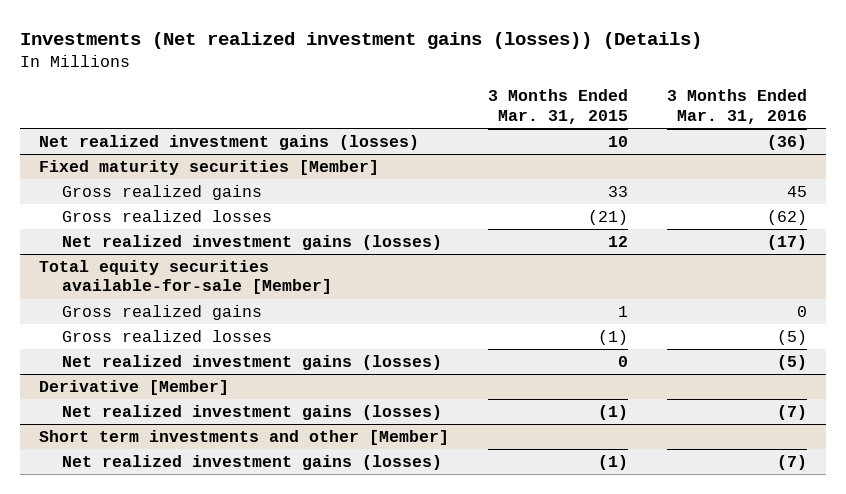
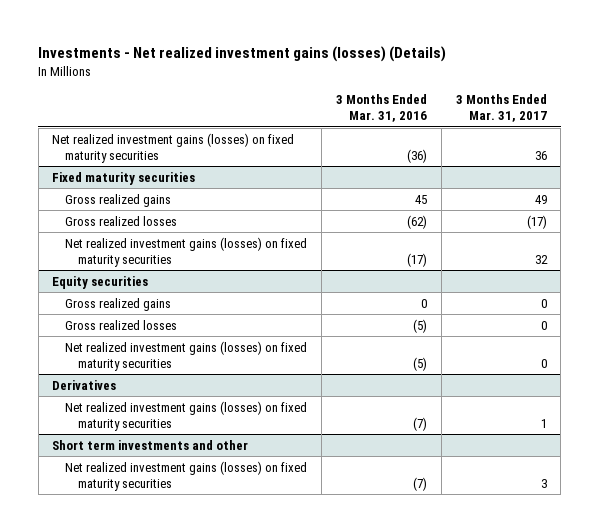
- Investments (Net realized investment gains (losses)) (Details)
+ Investments - Net realized investment gains (losses) (Details)
- | 3 Months Ended Mar. 31, 2015 | 3 Months Ended Mar. 31, 2016
+ | 3 Months Ended Mar. 31, 2016 | 3 Months Ended Mar. 31, 2017
- Net realized investment gains (losses) | 10 | (36)
- Fixed maturity securities [Member]
+ Net realized investment gains (losses) on fixed maturity securities | (36) | 36
+ Fixed maturity securities
- Net realized investment gains (losses) | 12 | (17)
- Total equity securities available-for-sale [Member]
+ Net realized investment gains (losses) on fixed maturity securities | (17) | 32
+ Equity securities
- Net realized investment gains (losses) | 0 | (5)
- Derivative [Member]
- Net realized investment gains (losses) | (1) | (7)
- Short term investments and other [Member]
- Net realized investment gains (losses) | (1) | (7)
+ Net realized investment gains (losses) on fixed maturity securities | (5) | 0
+ Derivatives
+ Net realized investment gains (losses) on fixed maturity securities | (7) | 1
+ Short term investments and other
+ Net realized investment gains (losses) on fixed maturity securities | (7) | 3

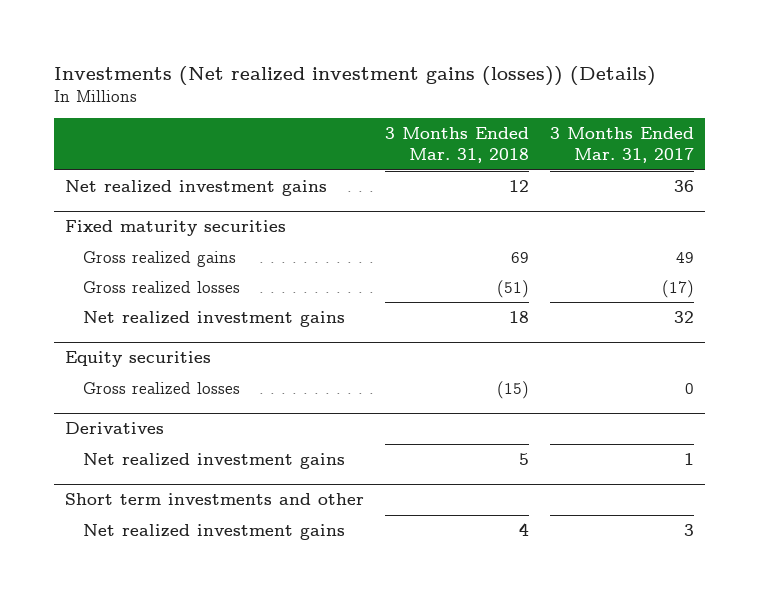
- Investments - Net realized investment gains (losses) (Details)
+ Investments (Net realized investment gains (losses)) (Details)
- | 3 Months Ended Mar. 31, 2016 | 3 Months Ended Mar. 31, 2017
+ | 3 Months Ended Mar. 31, 2018 | 3 Months Ended Mar. 31, 2017
- Net realized investment gains (losses) on fixed maturity securities | (36) | 36
+ Net realized investment gains | 12 | 36
@ Fixed maturity securities
- Net realized investment gains (losses) on fixed maturity securities | (17) | 32
+ Net realized investment gains | 18 | 32
@ Equity securities
- Gross realized gains | 0 | 0
- Net realized investment gains (losses) on fixed maturity securities | (5) | 0
@ Derivatives
- Net realized investment gains (losses) on fixed maturity securities | (7) | 1
+ Net realized investment gains | 5 | 1
@ Short term investments and other
- Net realized investment gains (losses) on fixed maturity securities | (7) | 3
+ Net realized investment gains | 4 | 3

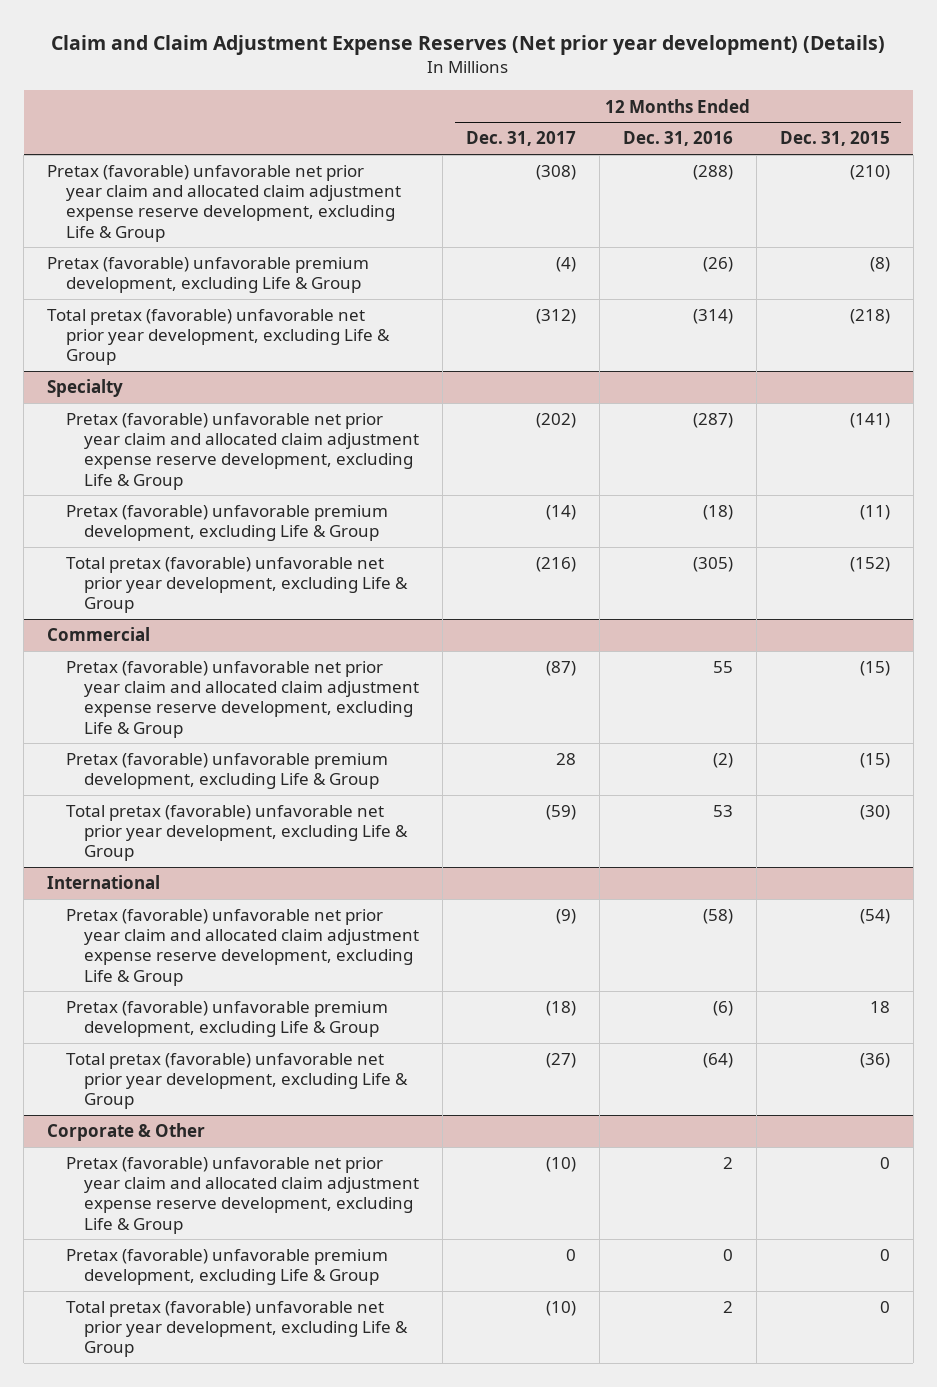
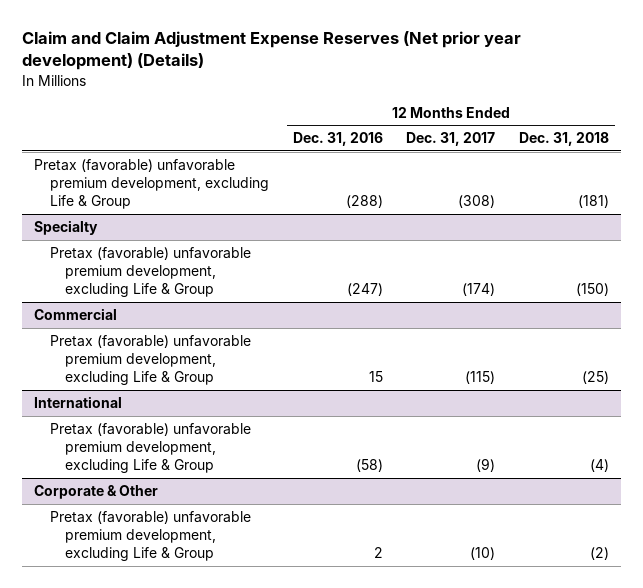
- | 12 Months Ended Dec. 31, 2017 | 12 Months Ended Dec. 31, 2016 | 12 Months Ended Dec. 31, 2015
+ | 12 Months Ended Dec. 31, 2016 | 12 Months Ended Dec. 31, 2017 | 12 Months Ended Dec. 31, 2018
- Pretax (favorable) unfavorable net prior year claim and allocated claim adjustment expense reserve development, excluding Life & Group | (308) | (288) | (210)
- Pretax (favorable) unfavorable premium development, excluding Life & Group | (4) | (26) | (8)
- Total pretax (favorable) unfavorable net prior year development, excluding Life & Group | (312) | (314) | (218)
+ Pretax (favorable) unfavorable premium development, excluding Life & Group | (288) | (308) | (181)
@ Specialty
- Pretax (favorable) unfavorable net prior year claim and allocated claim adjustment expense reserve development, excluding Life & Group | (202) | (287) | (141)
- Pretax (favorable) unfavorable premium development, excluding Life & Group | (14) | (18) | (11)
- Total pretax (favorable) unfavorable net prior year development, excluding Life & Group | (216) | (305) | (152)
+ Pretax (favorable) unfavorable premium development, excluding Life & Group | (247) | (174) | (150)
@ Commercial
- Pretax (favorable) unfavorable net prior year claim and allocated claim adjustment expense reserve development, excluding Life & Group | (87) | 55 | (15)
- Pretax (favorable) unfavorable premium development, excluding Life & Group | 28 | (2) | (15)
- Total pretax (favorable) unfavorable net prior year development, excluding Life & Group | (59) | 53 | (30)
+ Pretax (favorable) unfavorable premium development, excluding Life & Group | 15 | (115) | (25)
@ International
- Pretax (favorable) unfavorable net prior year claim and allocated claim adjustment expense reserve development, excluding Life & Group | (9) | (58) | (54)
- Pretax (favorable) unfavorable premium development, excluding Life & Group | (18) | (6) | 18
- Total pretax (favorable) unfavorable net prior year development, excluding Life & Group | (27) | (64) | (36)
+ Pretax (favorable) unfavorable premium development, excluding Life & Group | (58) | (9) | (4)
@ Corporate & Other
- Pretax (favorable) unfavorable net prior year claim and allocated claim adjustment expense reserve development, excluding Life & Group | (10) | 2 | 0
- Pretax (favorable) unfavorable premium development, excluding Life & Group | 0 | 0 | 0
- Total pretax (favorable) unfavorable net prior year development, excluding Life & Group | (10) | 2 | 0
+ Pretax (favorable) unfavorable premium development, excluding Life & Group | 2 | (10) | (2)

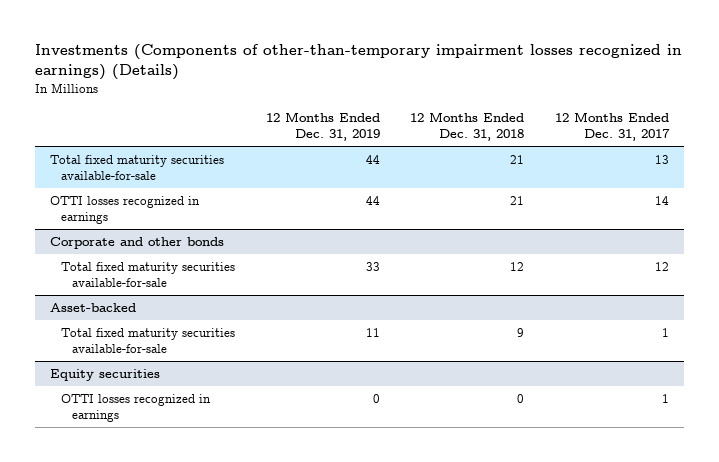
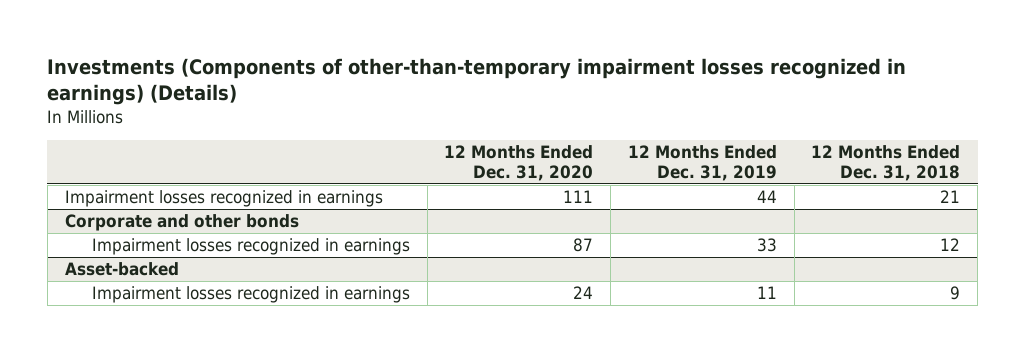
- | 12 Months Ended Dec. 31, 2019 | 12 Months Ended Dec. 31, 2018 | 12 Months Ended Dec. 31, 2017
+ | 12 Months Ended Dec. 31, 2020 | 12 Months Ended Dec. 31, 2019 | 12 Months Ended Dec. 31, 2018
- Total fixed maturity securities available-for-sale | 44 | 21 | 13
- OTTI losses recognized in earnings | 44 | 21 | 14
+ Impairment losses recognized in earnings | 111 | 44 | 21
@ Corporate and other bonds
- Total fixed maturity securities available-for-sale | 33 | 12 | 12
+ Impairment losses recognized in earnings | 87 | 33 | 12
@ Asset-backed
- Total fixed maturity securities available-for-sale | 11 | 9 | 1
- Equity securities
- OTTI losses recognized in earnings | 0 | 0 | 1
@ Asset-backed
+ Impairment losses recognized in earnings | 24 | 11 | 9

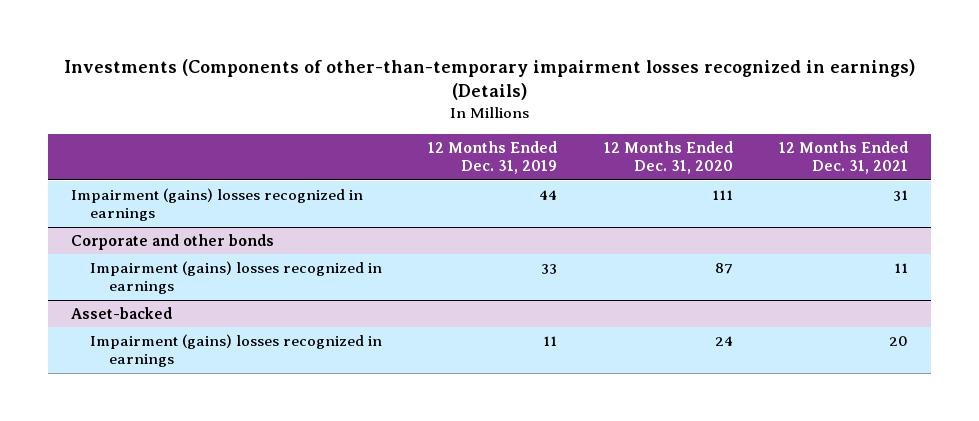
- | 12 Months Ended Dec. 31, 2020 | 12 Months Ended Dec. 31, 2019 | 12 Months Ended Dec. 31, 2018
+ | 12 Months Ended Dec. 31, 2019 | 12 Months Ended Dec. 31, 2020 | 12 Months Ended Dec. 31, 2021
- Impairment losses recognized in earnings | 111 | 44 | 21
+ Impairment (gains) losses recognized in earnings | 44 | 111 | 31
@ Corporate and other bonds
- Impairment losses recognized in earnings | 87 | 33 | 12
+ Impairment (gains) losses recognized in earnings | 33 | 87 | 11
@ Asset-backed
- Impairment losses recognized in earnings | 24 | 11 | 9
+ Impairment (gains) losses recognized in earnings | 11 | 24 | 20

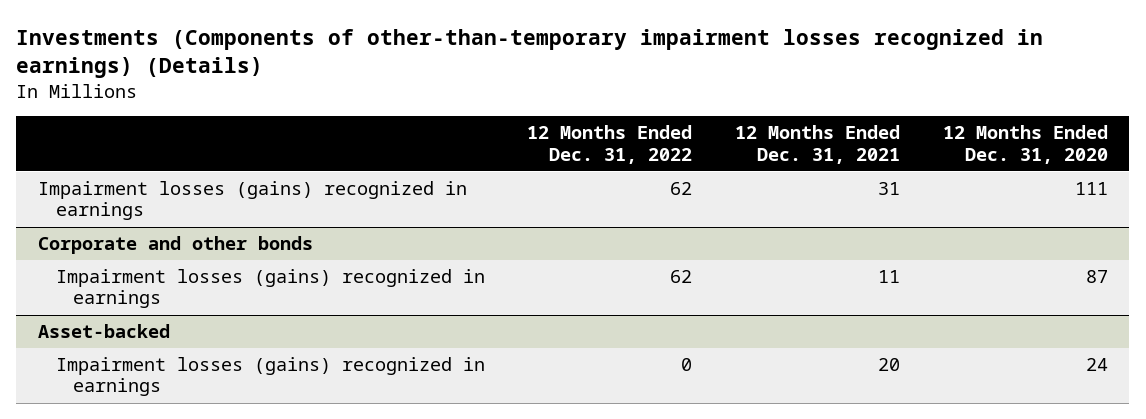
- | 12 Months Ended Dec. 31, 2019 | 12 Months Ended Dec. 31, 2020 | 12 Months Ended Dec. 31, 2021
+ | 12 Months Ended Dec. 31, 2022 | 12 Months Ended Dec. 31, 2021 | 12 Months Ended Dec. 31, 2020
- Impairment (gains) losses recognized in earnings | 44 | 111 | 31
+ Impairment losses (gains) recognized in earnings | 62 | 31 | 111
@ Corporate and other bonds
- Impairment (gains) losses recognized in earnings | 33 | 87 | 11
+ Impairment losses (gains) recognized in earnings | 62 | 11 | 87
@ Asset-backed
- Impairment (gains) losses recognized in earnings | 11 | 24 | 20
+ Impairment losses (gains) recognized in earnings | 0 | 20 | 24

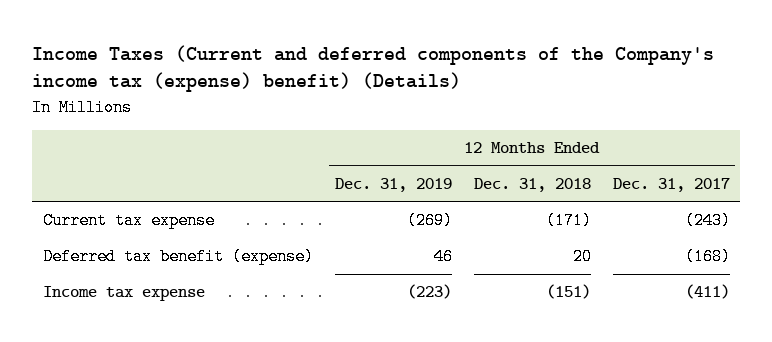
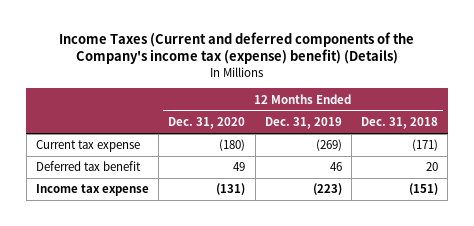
- | 12 Months Ended Dec. 31, 2019 | 12 Months Ended Dec. 31, 2018 | 12 Months Ended Dec. 31, 2017
+ | 12 Months Ended Dec. 31, 2020 | 12 Months Ended Dec. 31, 2019 | 12 Months Ended Dec. 31, 2018
- Deferred tax benefit (expense) | 46 | 20 | (168)
+ Deferred tax benefit | 49 | 46 | 20

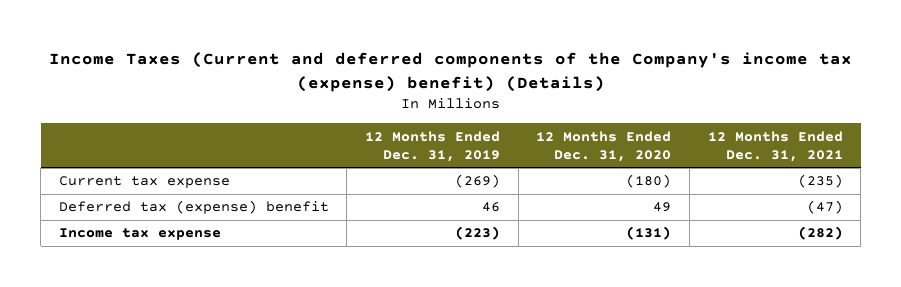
- | 12 Months Ended Dec. 31, 2020 | 12 Months Ended Dec. 31, 2019 | 12 Months Ended Dec. 31, 2018
+ | 12 Months Ended Dec. 31, 2019 | 12 Months Ended Dec. 31, 2020 | 12 Months Ended Dec. 31, 2021
- Deferred tax benefit | 49 | 46 | 20
+ Deferred tax (expense) benefit | 46 | 49 | (47)

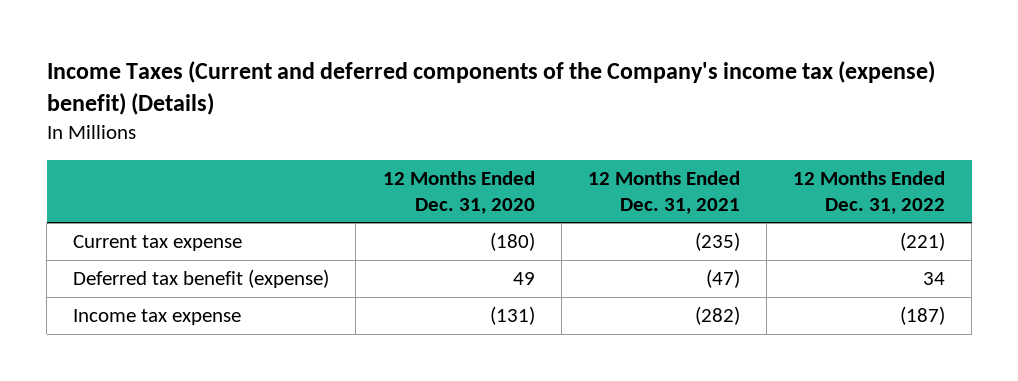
- | 12 Months Ended Dec. 31, 2019 | 12 Months Ended Dec. 31, 2020 | 12 Months Ended Dec. 31, 2021
+ | 12 Months Ended Dec. 31, 2020 | 12 Months Ended Dec. 31, 2021 | 12 Months Ended Dec. 31, 2022
- Deferred tax (expense) benefit | 46 | 49 | (47)
+ Deferred tax benefit (expense) | 49 | (47) | 34

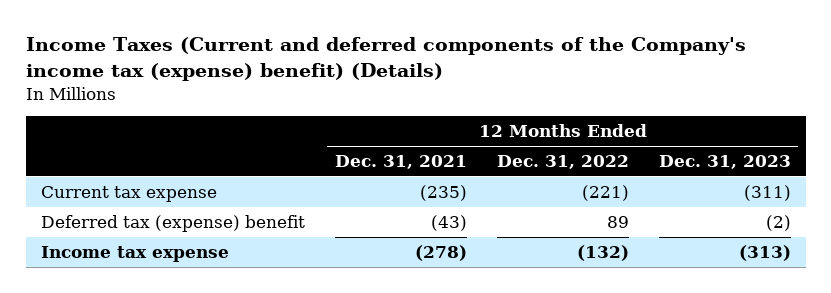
- | 12 Months Ended Dec. 31, 2020 | 12 Months Ended Dec. 31, 2021 | 12 Months Ended Dec. 31, 2022
+ | 12 Months Ended Dec. 31, 2021 | 12 Months Ended Dec. 31, 2022 | 12 Months Ended Dec. 31, 2023
- Deferred tax benefit (expense) | 49 | (47) | 34
- Income tax expense | (131) | (282) | (187)
+ Deferred tax (expense) benefit | (43) | 89 | (2)
+ Income tax expense | (278) | (132) | (313)

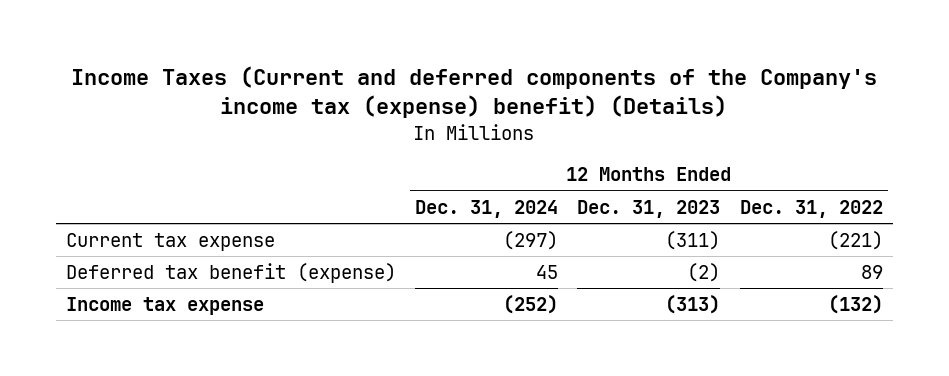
- | 12 Months Ended Dec. 31, 2021 | 12 Months Ended Dec. 31, 2022 | 12 Months Ended Dec. 31, 2023
+ | 12 Months Ended Dec. 31, 2024 | 12 Months Ended Dec. 31, 2023 | 12 Months Ended Dec. 31, 2022
- Deferred tax (expense) benefit | (43) | 89 | (2)
+ Deferred tax benefit (expense) | 45 | (2) | 89

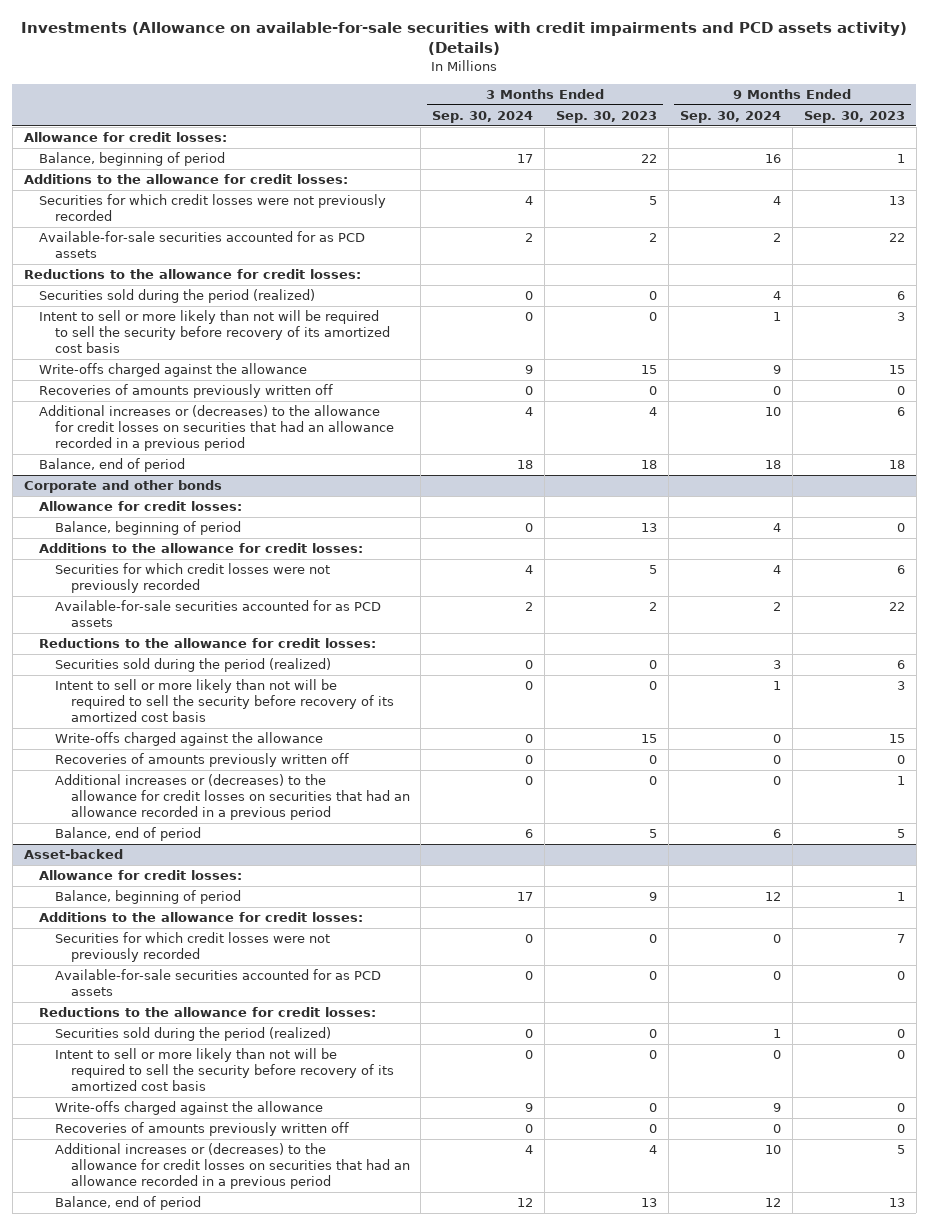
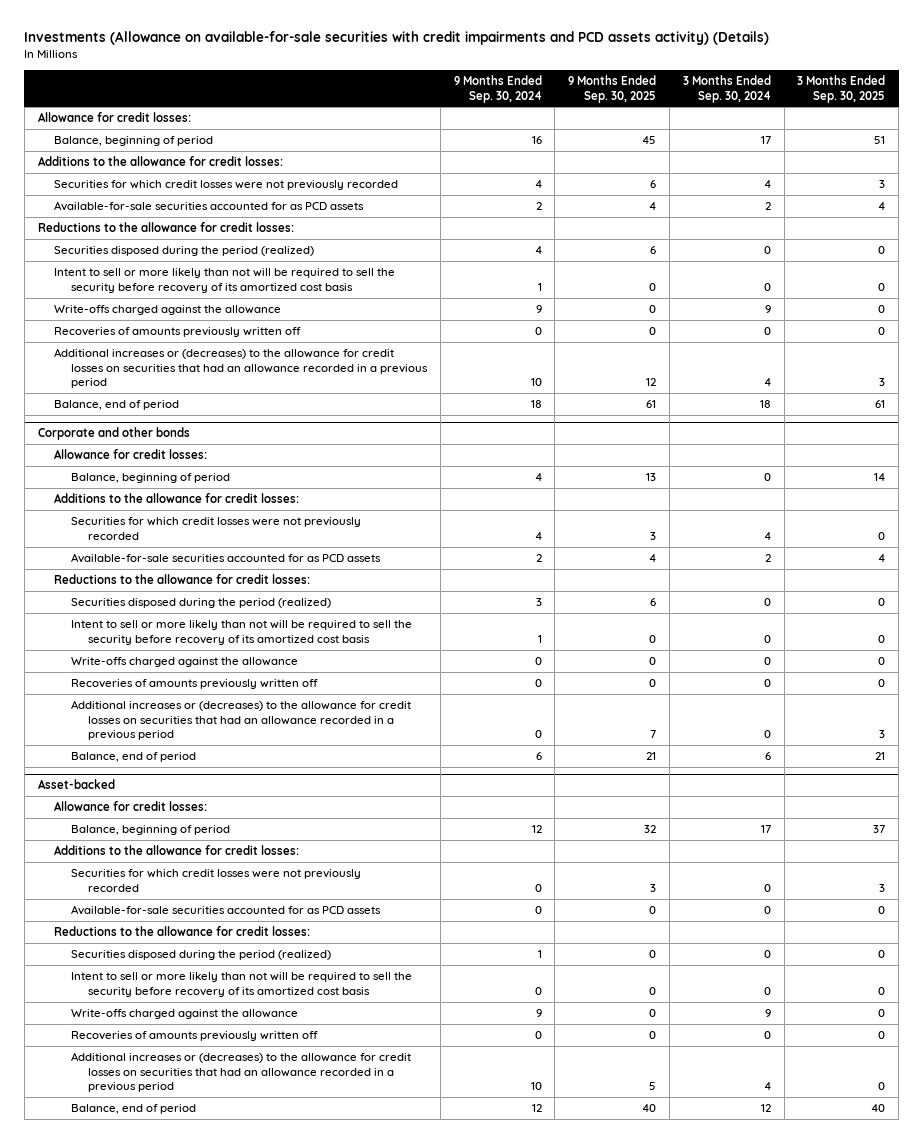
- | 3 Months Ended Sep. 30, 2024 | 3 Months Ended Sep. 30, 2023 | 9 Months Ended Sep. 30, 2024 | 9 Months Ended Sep. 30, 2023
+ | 9 Months Ended Sep. 30, 2024 | 9 Months Ended Sep. 30, 2025 | 3 Months Ended Sep. 30, 2024 | 3 Months Ended Sep. 30, 2025
- Securities sold during the period (realized) | 0 | 0 | 4 | 6
+ Securities disposed during the period (realized) | 4 | 6 | 0 | 0
@ Corporate and other bonds
- Securities sold during the period (realized) | 0 | 0 | 3 | 6
+ Securities disposed during the period (realized) | 3 | 6 | 0 | 0
@ Asset-backed
- Securities sold during the period (realized) | 0 | 0 | 1 | 0
+ Securities disposed during the period (realized) | 1 | 0 | 0 | 0

